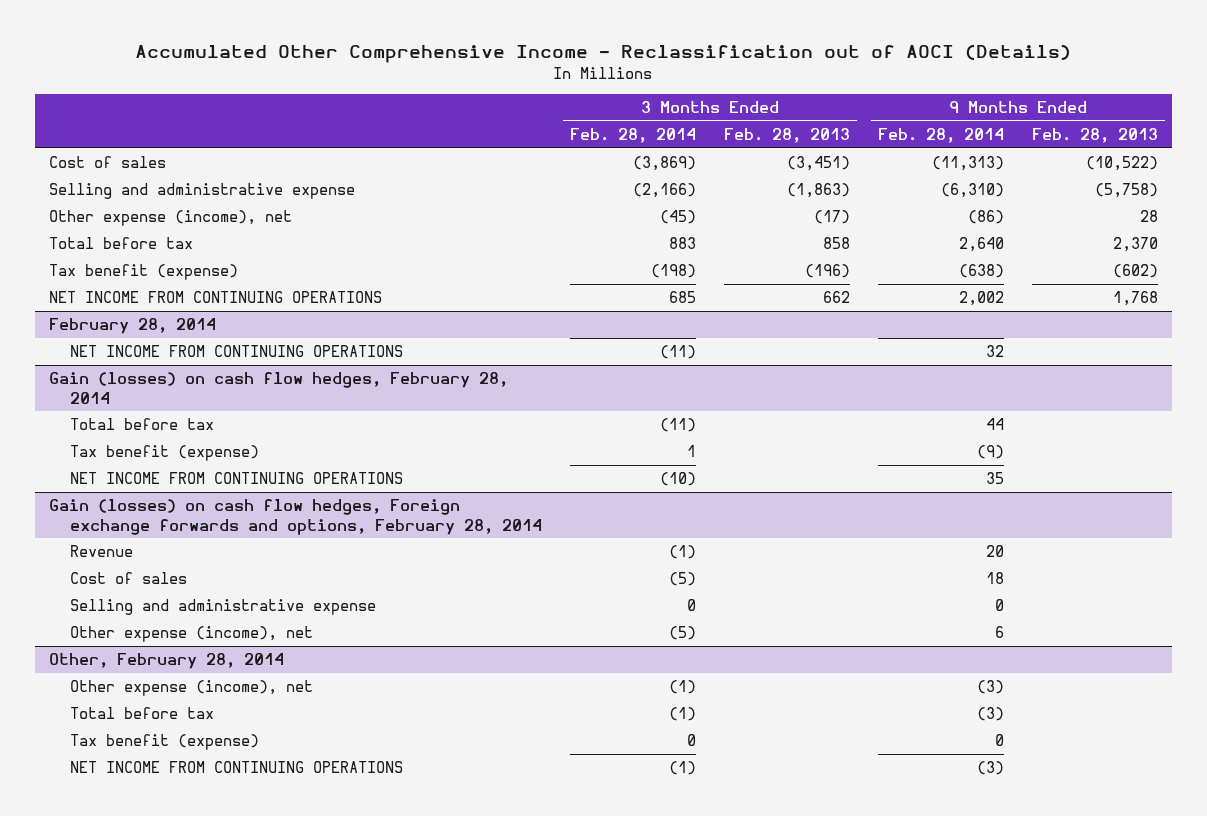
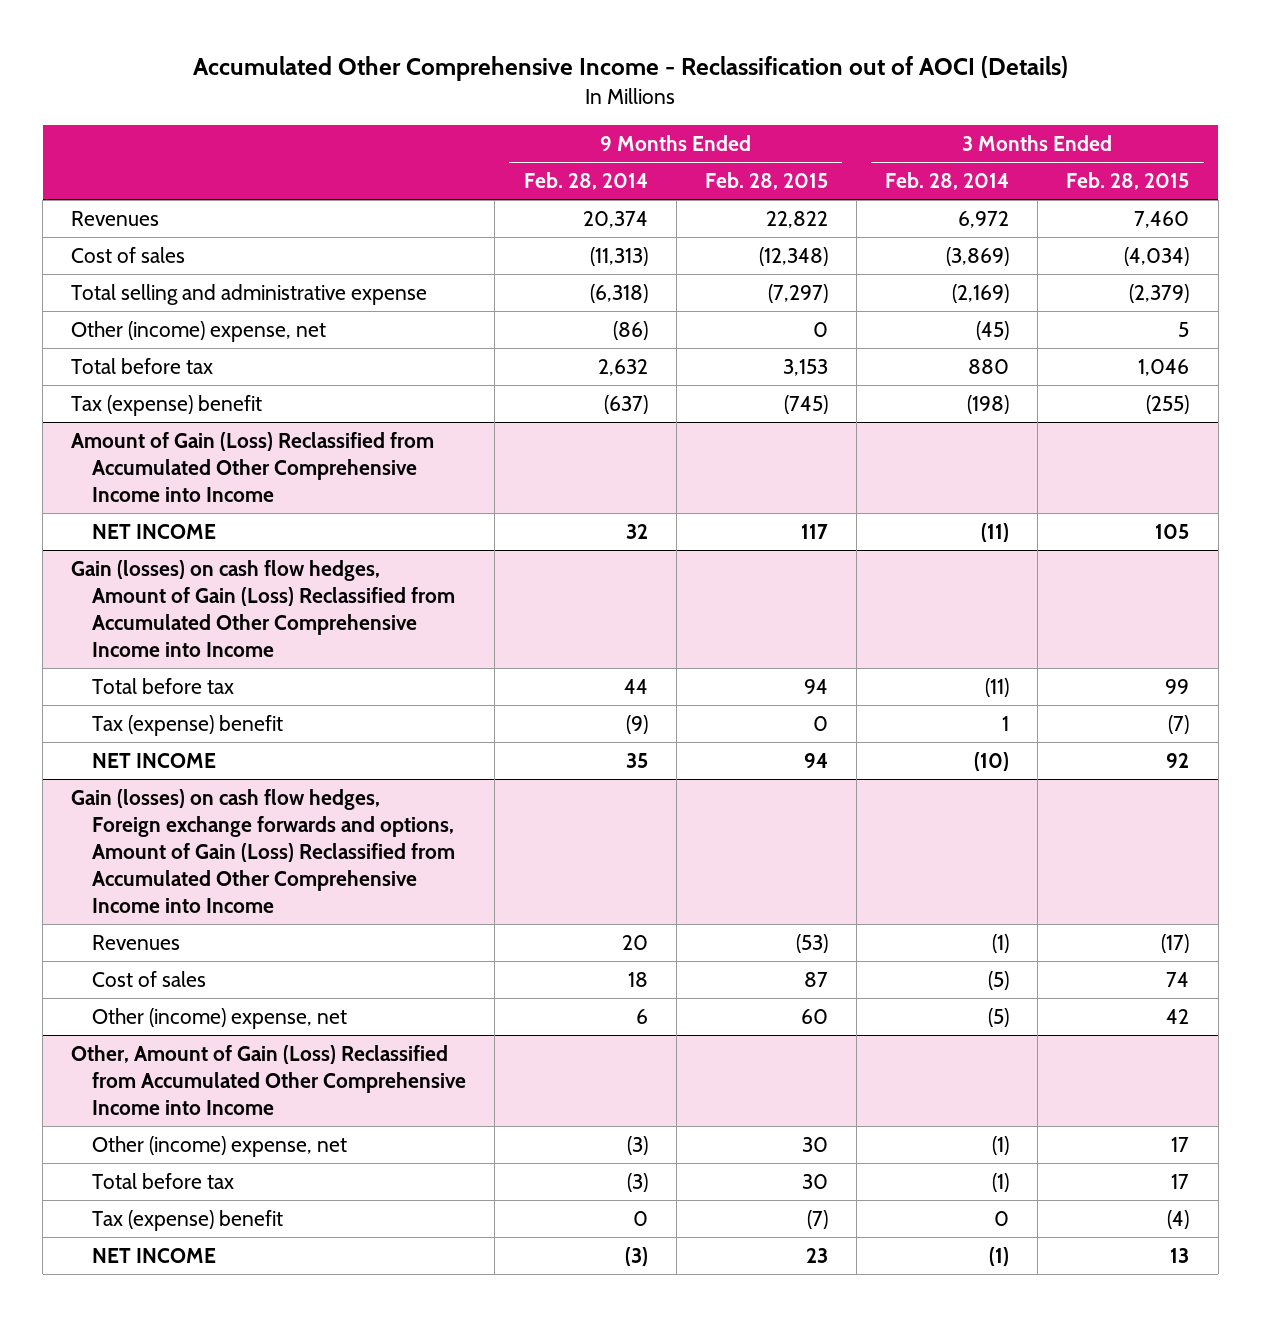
- | 3 Months Ended Feb. 28, 2014 | 3 Months Ended Feb. 28, 2013 | 9 Months Ended Feb. 28, 2014 | 9 Months Ended Feb. 28, 2013
+ | 9 Months Ended Feb. 28, 2014 | 9 Months Ended Feb. 28, 2015 | 3 Months Ended Feb. 28, 2014 | 3 Months Ended Feb. 28, 2015
+ Revenues | 20,374 | 22,822 | 6,972 | 7,460
- Selling and administrative expense | (2,166) | (1,863) | (6,310) | (5,758)
- Other expense (income), net | (45) | (17) | (86) | 28
- Total before tax | 883 | 858 | 2,640 | 2,370
- Tax benefit (expense) | (198) | (196) | (638) | (602)
- NET INCOME FROM CONTINUING OPERATIONS | 685 | 662 | 2,002 | 1,768
- February 28, 2014
- NET INCOME FROM CONTINUING OPERATIONS | (11) | | 32 |
- Gain (losses) on cash flow hedges, February 28, 2014
+ Total selling and administrative expense | (6,318) | (7,297) | (2,169) | (2,379)
+ Other (income) expense, net | (86) | 0 | (45) | 5
+ Total before tax | 2,632 | 3,153 | 880 | 1,046
+ Tax (expense) benefit | (637) | (745) | (198) | (255)
+ Amount of Gain (Loss) Reclassified from Accumulated Other Comprehensive Income into Income
+ NET INCOME | 32 | 117 | (11) | 105
+ Gain (losses) on cash flow hedges, Amount of Gain (Loss) Reclassified from Accumulated Other Comprehensive Income into Income
- Tax benefit (expense) | 1 | | (9) |
- NET INCOME FROM CONTINUING OPERATIONS | (10) | | 35 |
- Gain (losses) on cash flow hedges, Foreign exchange forwards and options, February 28, 2014
- Revenue | (1) | | 20 |
+ Tax (expense) benefit | (9) | 0 | 1 | (7)
+ NET INCOME | 35 | 94 | (10) | 92
+ Gain (losses) on cash flow hedges, Foreign exchange forwards and options, Amount of Gain (Loss) Reclassified from Accumulated Other Comprehensive Income into Income
+ Revenues | 20 | (53) | (1) | (17)
- Selling and administrative expense | 0 | | 0 |
- Other expense (income), net | (5) | | 6 |
- Other, February 28, 2014
- Other expense (income), net | (1) | | (3) |
+ Other (income) expense, net | 6 | 60 | (5) | 42
+ Other, Amount of Gain (Loss) Reclassified from Accumulated Other Comprehensive Income into Income
+ Other (income) expense, net | (3) | 30 | (1) | 17
- Tax benefit (expense) | 0 | | 0 |
- NET INCOME FROM CONTINUING OPERATIONS | (1) | | (3) |
+ Tax (expense) benefit | 0 | (7) | 0 | (4)
+ NET INCOME | (3) | 23 | (1) | 13

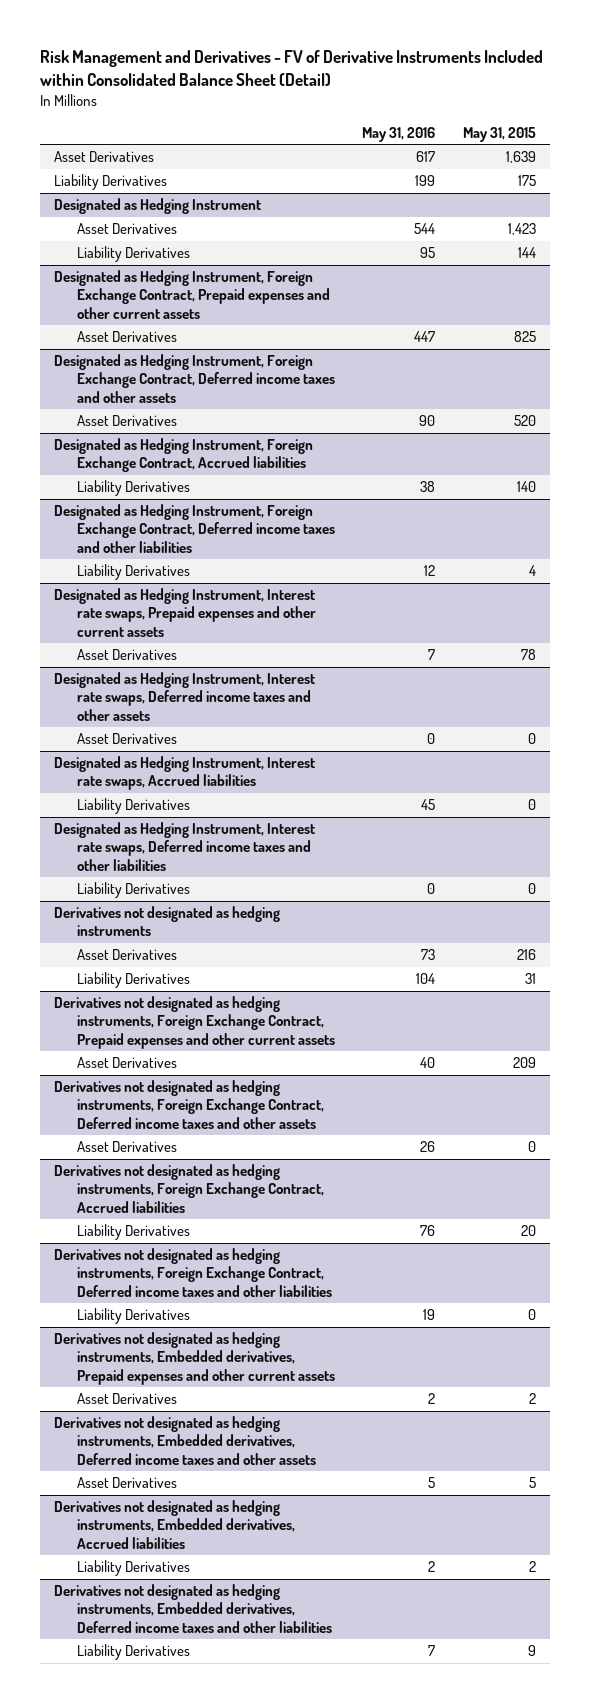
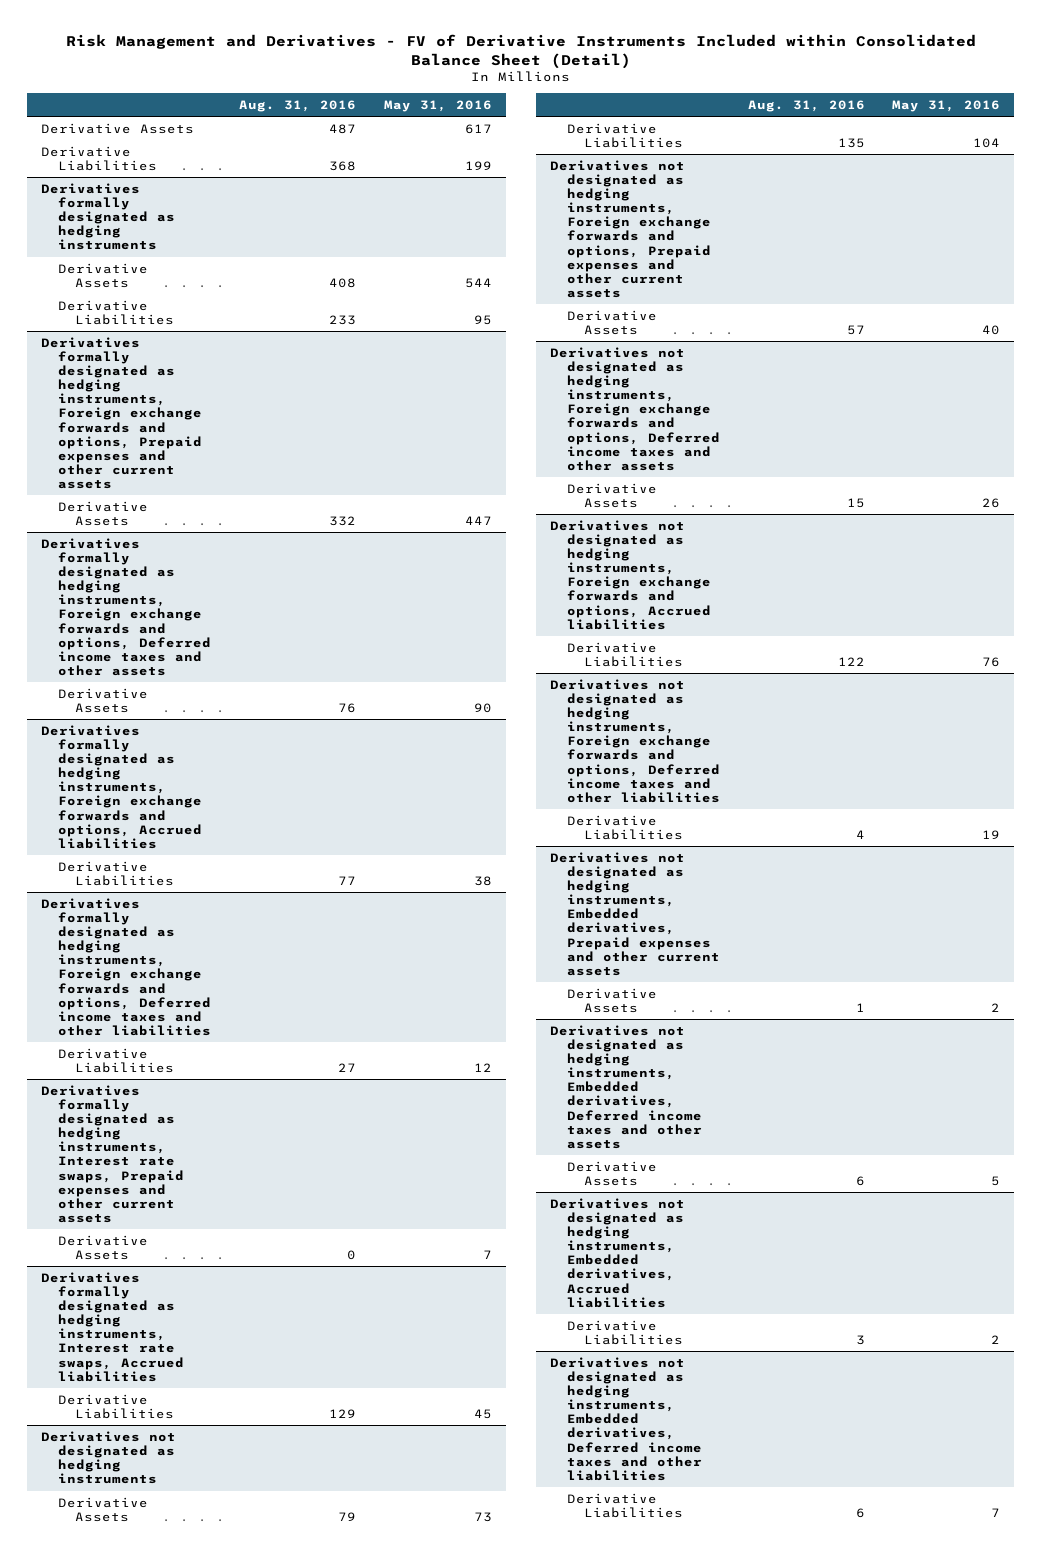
- | May 31, 2016 | May 31, 2015
+ | Aug. 31, 2016 | May 31, 2016
- Asset Derivatives | 617 | 1,639
- Liability Derivatives | 199 | 175
- Designated as Hedging Instrument
- Asset Derivatives | 544 | 1,423
- Liability Derivatives | 95 | 144
- Designated as Hedging Instrument, Foreign Exchange Contract, Prepaid expenses and other current assets
- Asset Derivatives | 447 | 825
- Designated as Hedging Instrument, Foreign Exchange Contract, Deferred income taxes and other assets
- Asset Derivatives | 90 | 520
- Designated as Hedging Instrument, Foreign Exchange Contract, Accrued liabilities
- Liability Derivatives | 38 | 140
- Designated as Hedging Instrument, Foreign Exchange Contract, Deferred income taxes and other liabilities
- Liability Derivatives | 12 | 4
- Designated as Hedging Instrument, Interest rate swaps, Prepaid expenses and other current assets
- Asset Derivatives | 7 | 78
- Designated as Hedging Instrument, Interest rate swaps, Deferred income taxes and other assets
- Asset Derivatives | 0 | 0
- Designated as Hedging Instrument, Interest rate swaps, Accrued liabilities
- Liability Derivatives | 45 | 0
- Designated as Hedging Instrument, Interest rate swaps, Deferred income taxes and other liabilities
- Liability Derivatives | 0 | 0
+ Derivative Assets | 487 | 617
+ Derivative Liabilities | 368 | 199
+ Derivatives formally designated as hedging instruments
+ Derivative Assets | 408 | 544
+ Derivative Liabilities | 233 | 95
+ Derivatives formally designated as hedging instruments, Foreign exchange forwards and options, Prepaid expenses and other current assets
+ Derivative Assets | 332 | 447
+ Derivatives formally designated as hedging instruments, Foreign exchange forwards and options, Deferred income taxes and other assets
+ Derivative Assets | 76 | 90
+ Derivatives formally designated as hedging instruments, Foreign exchange forwards and options, Accrued liabilities
+ Derivative Liabilities | 77 | 38
+ Derivatives formally designated as hedging instruments, Foreign exchange forwards and options, Deferred income taxes and other liabilities
+ Derivative Liabilities | 27 | 12
+ Derivatives formally designated as hedging instruments, Interest rate swaps, Prepaid expenses and other current assets
+ Derivative Assets | 0 | 7
+ Derivatives formally designated as hedging instruments, Interest rate swaps, Accrued liabilities
+ Derivative Liabilities | 129 | 45
@ Derivatives not designated as hedging instruments
- Asset Derivatives | 73 | 216
- Liability Derivatives | 104 | 31
- Derivatives not designated as hedging instruments, Foreign Exchange Contract, Prepaid expenses and other current assets
- Asset Derivatives | 40 | 209
- Derivatives not designated as hedging instruments, Foreign Exchange Contract, Deferred income taxes and other assets
- Asset Derivatives | 26 | 0
- Derivatives not designated as hedging instruments, Foreign Exchange Contract, Accrued liabilities
- Liability Derivatives | 76 | 20
- Derivatives not designated as hedging instruments, Foreign Exchange Contract, Deferred income taxes and other liabilities
- Liability Derivatives | 19 | 0
@ Derivatives not designated as hedging instruments
+ Derivative Assets | 79 | 73
+ Derivative Liabilities | 135 | 104
+ Derivatives not designated as hedging instruments, Foreign exchange forwards and options, Prepaid expenses and other current assets
+ Derivative Assets | 57 | 40
+ Derivatives not designated as hedging instruments, Foreign exchange forwards and options, Deferred income taxes and other assets
+ Derivative Assets | 15 | 26
+ Derivatives not designated as hedging instruments, Foreign exchange forwards and options, Accrued liabilities
+ Derivative Liabilities | 122 | 76
+ Derivatives not designated as hedging instruments, Foreign exchange forwards and options, Deferred income taxes and other liabilities
+ Derivative Liabilities | 4 | 19
@ Derivatives not designated as hedging instruments, Embedded derivatives, Prepaid expenses and other current assets
- Asset Derivatives | 2 | 2
+ Derivative Assets | 1 | 2
@ Derivatives not designated as hedging instruments, Embedded derivatives, Deferred income taxes and other assets
- Asset Derivatives | 5 | 5
+ Derivative Assets | 6 | 5
@ Derivatives not designated as hedging instruments, Embedded derivatives, Accrued liabilities
- Liability Derivatives | 2 | 2
+ Derivative Liabilities | 3 | 2
@ Derivatives not designated as hedging instruments, Embedded derivatives, Deferred income taxes and other liabilities
- Liability Derivatives | 7 | 9
+ Derivative Liabilities | 6 | 7

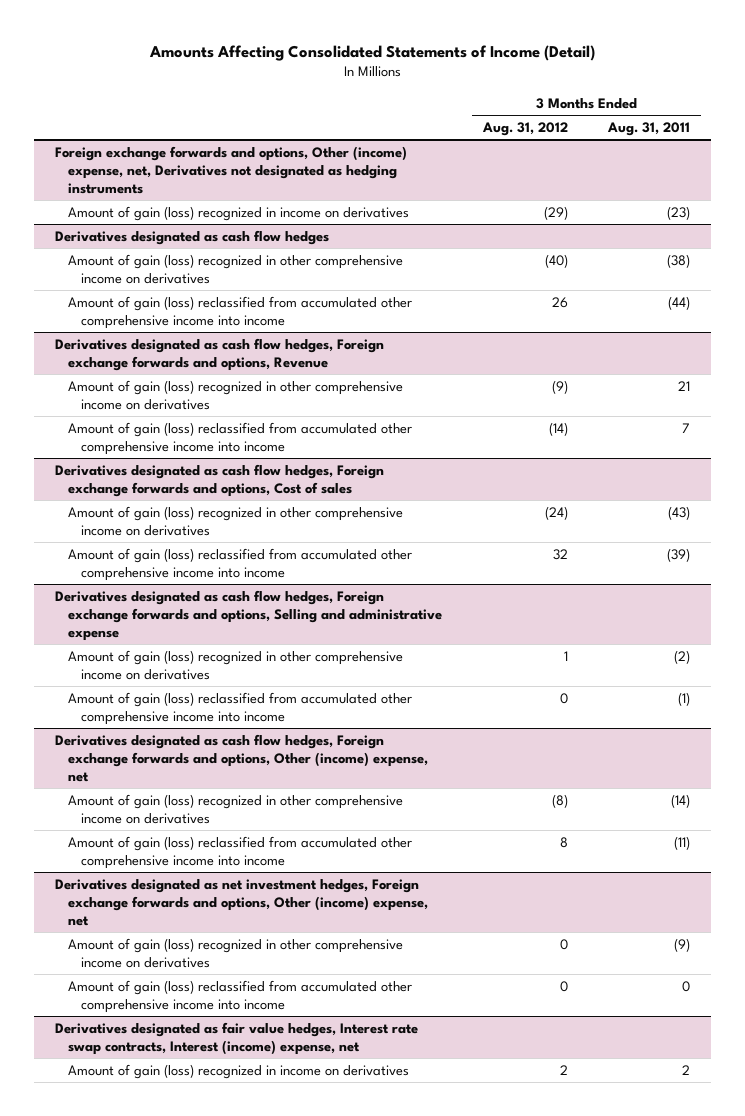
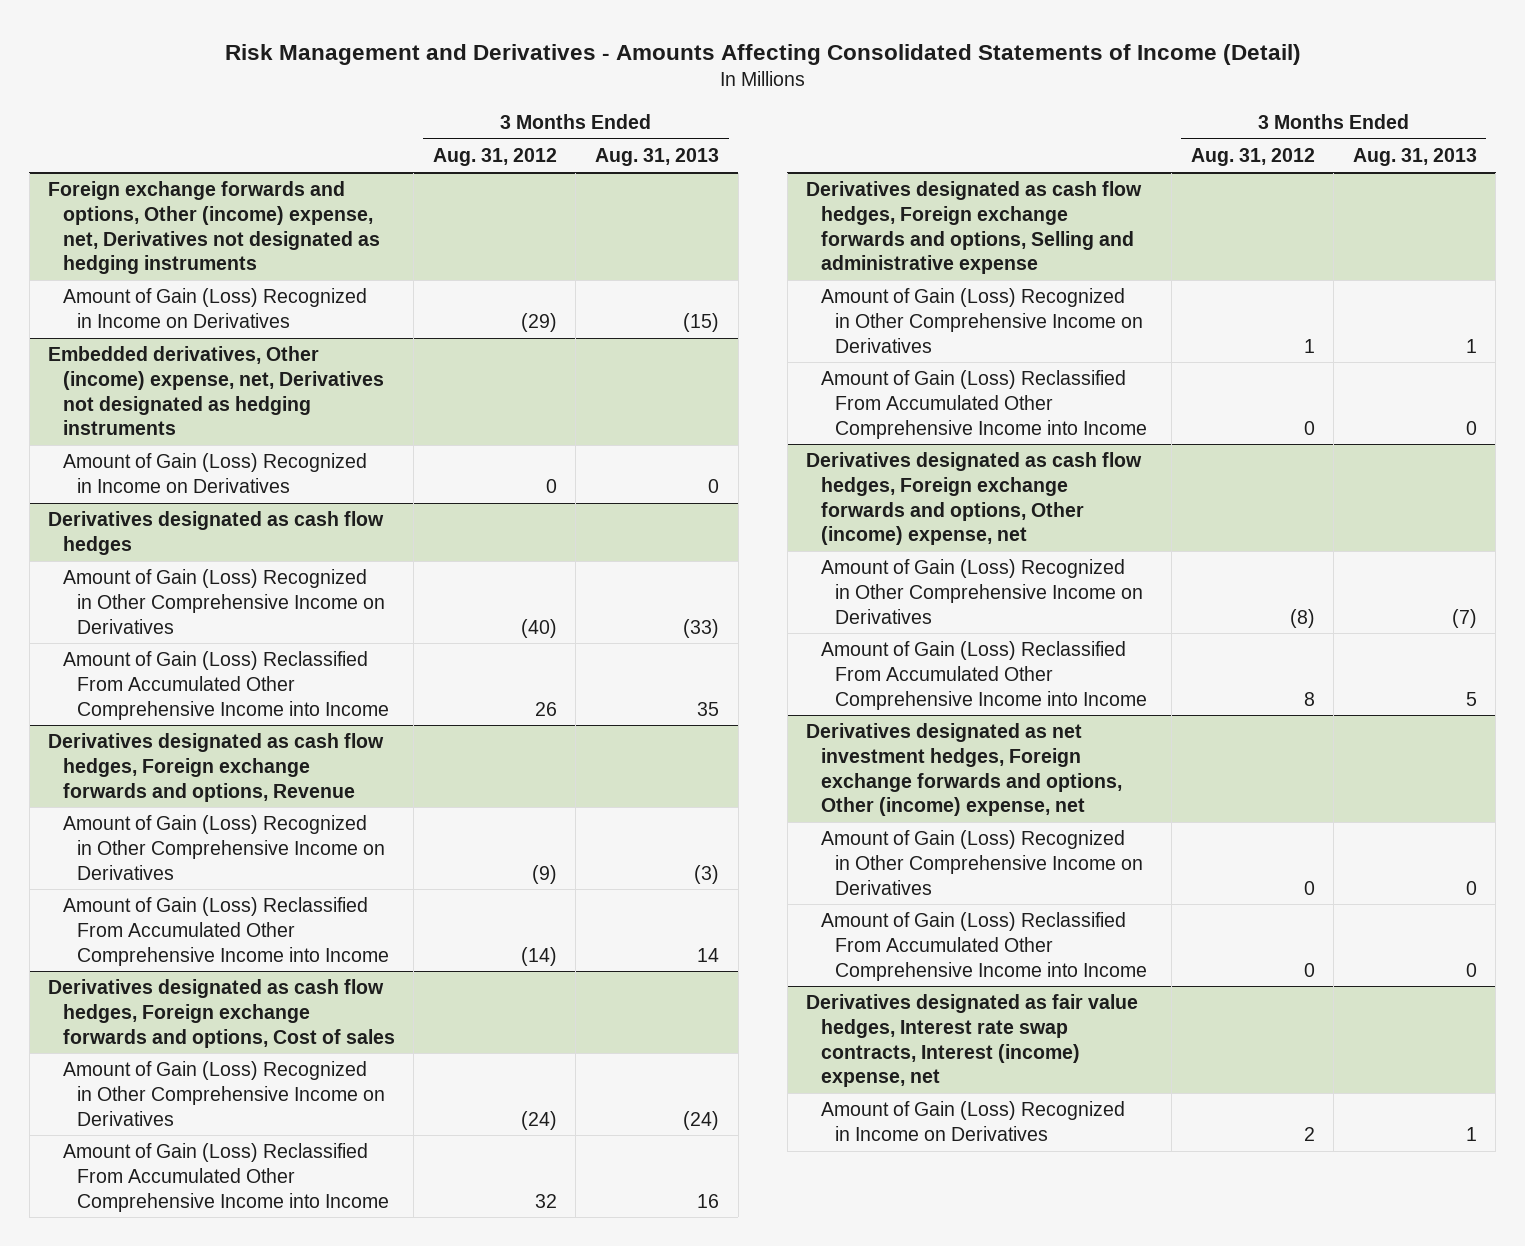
- Amounts Affecting Consolidated Statements of Income (Detail)
+ Risk Management and Derivatives - Amounts Affecting Consolidated Statements of Income (Detail)
- | 3 Months Ended Aug. 31, 2012 | 3 Months Ended Aug. 31, 2011
+ | 3 Months Ended Aug. 31, 2012 | 3 Months Ended Aug. 31, 2013
@ Foreign exchange forwards and options, Other (income) expense, net, Derivatives not designated as hedging instruments
- Amount of gain (loss) recognized in income on derivatives | (29) | (23)
+ Amount of Gain (Loss) Recognized in Income on Derivatives | (29) | (15)
+ Embedded derivatives, Other (income) expense, net, Derivatives not designated as hedging instruments
+ Amount of Gain (Loss) Recognized in Income on Derivatives | 0 | 0
@ Derivatives designated as cash flow hedges
- Amount of gain (loss) recognized in other comprehensive income on derivatives | (40) | (38)
- Amount of gain (loss) reclassified from accumulated other comprehensive income into income | 26 | (44)
+ Amount of Gain (Loss) Recognized in Other Comprehensive Income on Derivatives | (40) | (33)
+ Amount of Gain (Loss) Reclassified From Accumulated Other Comprehensive Income into Income | 26 | 35
@ Derivatives designated as cash flow hedges, Foreign exchange forwards and options, Revenue
- Amount of gain (loss) recognized in other comprehensive income on derivatives | (9) | 21
- Amount of gain (loss) reclassified from accumulated other comprehensive income into income | (14) | 7
+ Amount of Gain (Loss) Recognized in Other Comprehensive Income on Derivatives | (9) | (3)
+ Amount of Gain (Loss) Reclassified From Accumulated Other Comprehensive Income into Income | (14) | 14
@ Derivatives designated as cash flow hedges, Foreign exchange forwards and options, Cost of sales
- Amount of gain (loss) recognized in other comprehensive income on derivatives | (24) | (43)
- Amount of gain (loss) reclassified from accumulated other comprehensive income into income | 32 | (39)
+ Amount of Gain (Loss) Recognized in Other Comprehensive Income on Derivatives | (24) | (24)
+ Amount of Gain (Loss) Reclassified From Accumulated Other Comprehensive Income into Income | 32 | 16
@ Derivatives designated as cash flow hedges, Foreign exchange forwards and options, Selling and administrative expense
- Amount of gain (loss) recognized in other comprehensive income on derivatives | 1 | (2)
- Amount of gain (loss) reclassified from accumulated other comprehensive income into income | 0 | (1)
+ Amount of Gain (Loss) Recognized in Other Comprehensive Income on Derivatives | 1 | 1
+ Amount of Gain (Loss) Reclassified From Accumulated Other Comprehensive Income into Income | 0 | 0
@ Derivatives designated as cash flow hedges, Foreign exchange forwards and options, Other (income) expense, net
- Amount of gain (loss) recognized in other comprehensive income on derivatives | (8) | (14)
- Amount of gain (loss) reclassified from accumulated other comprehensive income into income | 8 | (11)
+ Amount of Gain (Loss) Recognized in Other Comprehensive Income on Derivatives | (8) | (7)
+ Amount of Gain (Loss) Reclassified From Accumulated Other Comprehensive Income into Income | 8 | 5
@ Derivatives designated as net investment hedges, Foreign exchange forwards and options, Other (income) expense, net
- Amount of gain (loss) recognized in other comprehensive income on derivatives | 0 | (9)
- Amount of gain (loss) reclassified from accumulated other comprehensive income into income | 0 | 0
+ Amount of Gain (Loss) Recognized in Other Comprehensive Income on Derivatives | 0 | 0
+ Amount of Gain (Loss) Reclassified From Accumulated Other Comprehensive Income into Income | 0 | 0
@ Derivatives designated as fair value hedges, Interest rate swap contracts, Interest (income) expense, net
- Amount of gain (loss) recognized in income on derivatives | 2 | 2
+ Amount of Gain (Loss) Recognized in Income on Derivatives | 2 | 1

